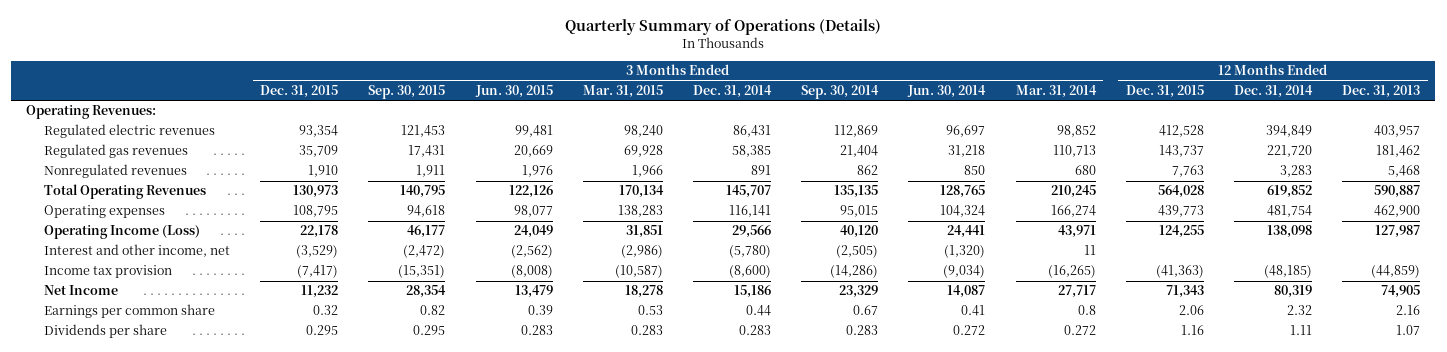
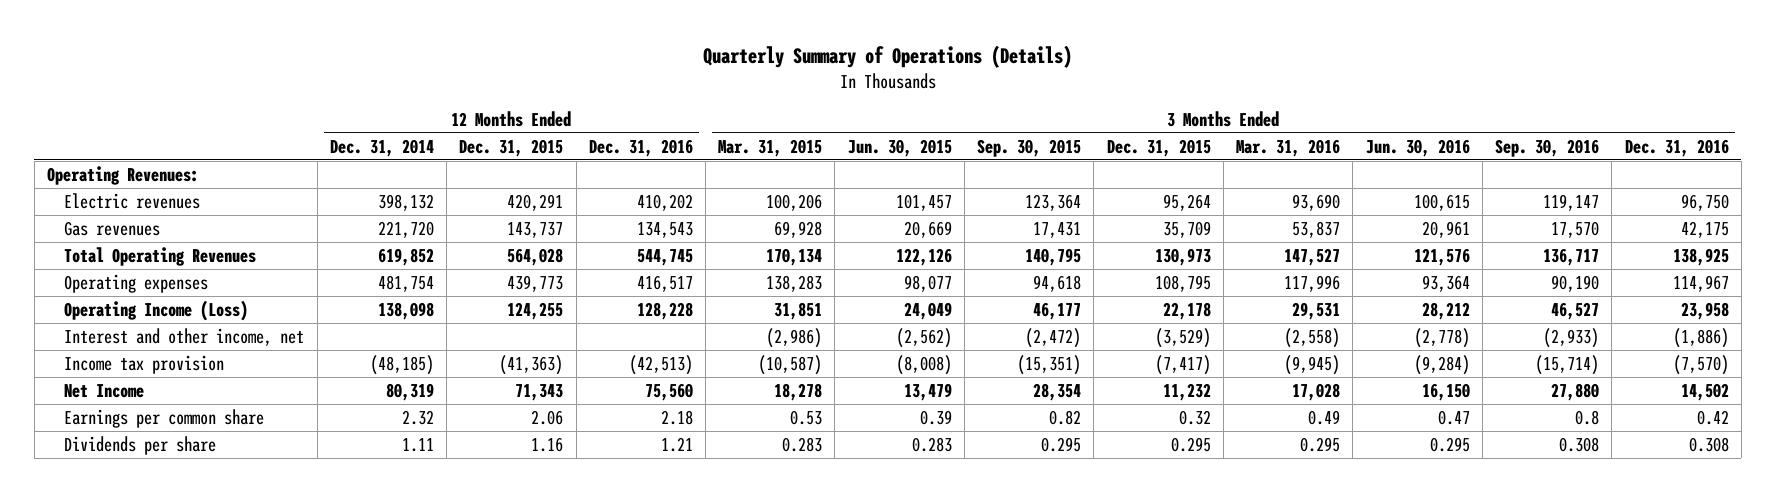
- | 3 Months Ended Dec. 31, 2015 | 3 Months Ended Sep. 30, 2015 | 3 Months Ended Jun. 30, 2015 | 3 Months Ended Mar. 31, 2015 | 3 Months Ended Dec. 31, 2014 | 3 Months Ended Sep. 30, 2014 | 3 Months Ended Jun. 30, 2014 | 3 Months Ended Mar. 31, 2014 | 12 Months Ended Dec. 31, 2015 | 12 Months Ended Dec. 31, 2014 | 12 Months Ended Dec. 31, 2013
+ | 12 Months Ended Dec. 31, 2014 | 12 Months Ended Dec. 31, 2015 | 12 Months Ended Dec. 31, 2016 | 3 Months Ended Mar. 31, 2015 | 3 Months Ended Jun. 30, 2015 | 3 Months Ended Sep. 30, 2015 | 3 Months Ended Dec. 31, 2015 | 3 Months Ended Mar. 31, 2016 | 3 Months Ended Jun. 30, 2016 | 3 Months Ended Sep. 30, 2016 | 3 Months Ended Dec. 31, 2016
- Regulated electric revenues | 93,354 | 121,453 | 99,481 | 98,240 | 86,431 | 112,869 | 96,697 | 98,852 | 412,528 | 394,849 | 403,957
- Regulated gas revenues | 35,709 | 17,431 | 20,669 | 69,928 | 58,385 | 21,404 | 31,218 | 110,713 | 143,737 | 221,720 | 181,462
- Nonregulated revenues | 1,910 | 1,911 | 1,976 | 1,966 | 891 | 862 | 850 | 680 | 7,763 | 3,283 | 5,468
+ Electric revenues | 398,132 | 420,291 | 410,202 | 100,206 | 101,457 | 123,364 | 95,264 | 93,690 | 100,615 | 119,147 | 96,750
+ Gas revenues | 221,720 | 143,737 | 134,543 | 69,928 | 20,669 | 17,431 | 35,709 | 53,837 | 20,961 | 17,570 | 42,175

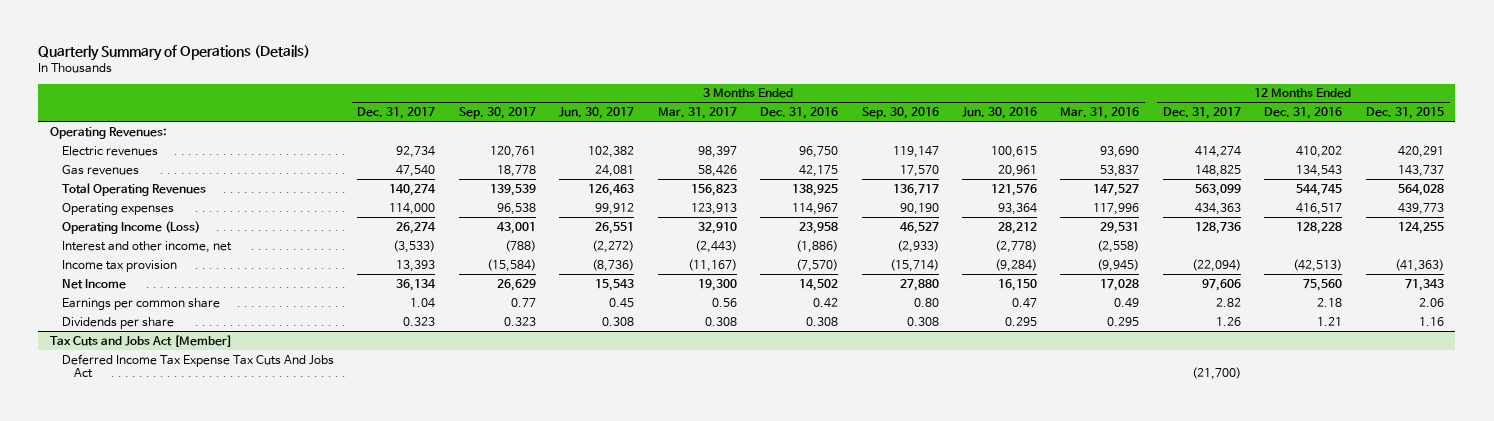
- | 12 Months Ended Dec. 31, 2014 | 12 Months Ended Dec. 31, 2015 | 12 Months Ended Dec. 31, 2016 | 3 Months Ended Mar. 31, 2015 | 3 Months Ended Jun. 30, 2015 | 3 Months Ended Sep. 30, 2015 | 3 Months Ended Dec. 31, 2015 | 3 Months Ended Mar. 31, 2016 | 3 Months Ended Jun. 30, 2016 | 3 Months Ended Sep. 30, 2016 | 3 Months Ended Dec. 31, 2016
+ | 3 Months Ended Dec. 31, 2017 | 3 Months Ended Sep. 30, 2017 | 3 Months Ended Jun. 30, 2017 | 3 Months Ended Mar. 31, 2017 | 3 Months Ended Dec. 31, 2016 | 3 Months Ended Sep. 30, 2016 | 3 Months Ended Jun. 30, 2016 | 3 Months Ended Mar. 31, 2016 | 12 Months Ended Dec. 31, 2017 | 12 Months Ended Dec. 31, 2016 | 12 Months Ended Dec. 31, 2015
- Earnings per common share | 2.32 | 2.06 | 2.18 | 0.53 | 0.39 | 0.82 | 0.32 | 0.49 | 0.47 | 0.8 | 0.42
+ Earnings per common share | 1.04 | 0.77 | 0.45 | 0.56 | 0.42 | 0.80 | 0.47 | 0.49 | 2.82 | 2.18 | 2.06
+ Tax Cuts and Jobs Act [Member]
+ Deferred Income Tax Expense Tax Cuts And Jobs Act | | | | | | | | | (21,700) | |

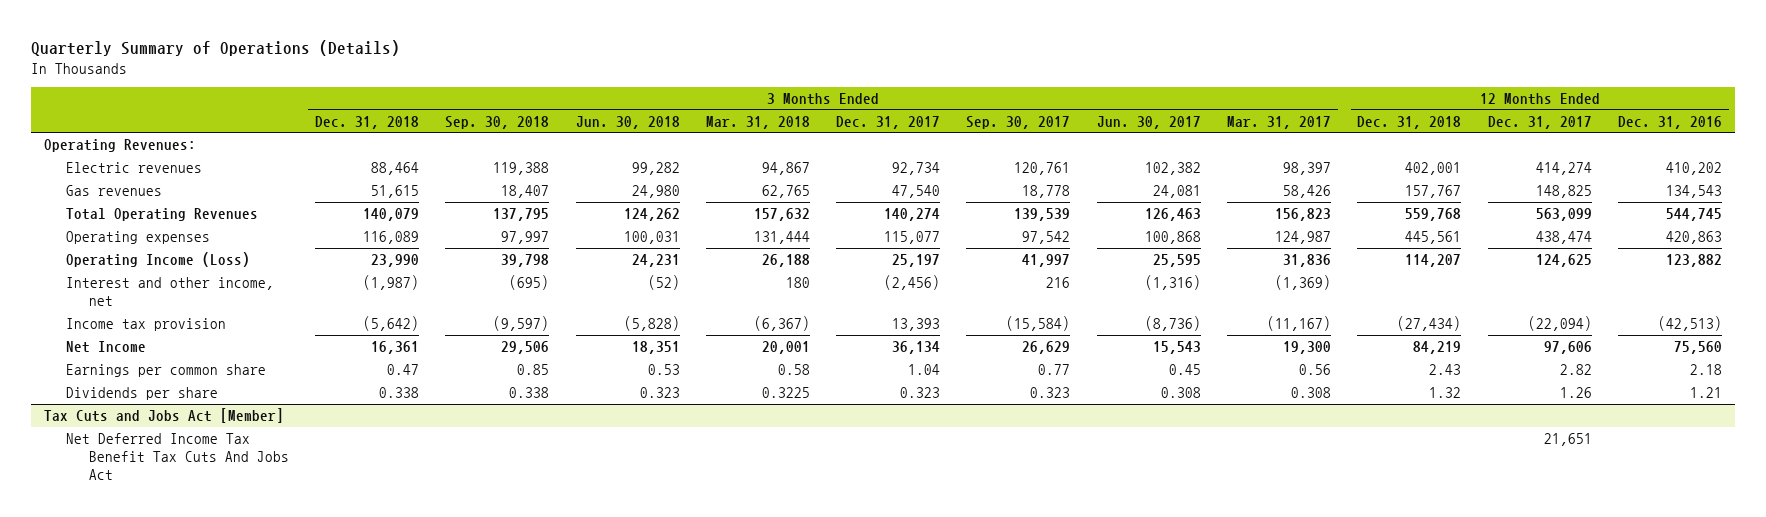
- | 3 Months Ended Dec. 31, 2017 | 3 Months Ended Sep. 30, 2017 | 3 Months Ended Jun. 30, 2017 | 3 Months Ended Mar. 31, 2017 | 3 Months Ended Dec. 31, 2016 | 3 Months Ended Sep. 30, 2016 | 3 Months Ended Jun. 30, 2016 | 3 Months Ended Mar. 31, 2016 | 12 Months Ended Dec. 31, 2017 | 12 Months Ended Dec. 31, 2016 | 12 Months Ended Dec. 31, 2015
+ | 3 Months Ended Dec. 31, 2018 | 3 Months Ended Sep. 30, 2018 | 3 Months Ended Jun. 30, 2018 | 3 Months Ended Mar. 31, 2018 | 3 Months Ended Dec. 31, 2017 | 3 Months Ended Sep. 30, 2017 | 3 Months Ended Jun. 30, 2017 | 3 Months Ended Mar. 31, 2017 | 12 Months Ended Dec. 31, 2018 | 12 Months Ended Dec. 31, 2017 | 12 Months Ended Dec. 31, 2016
- Operating expenses | 114,000 | 96,538 | 99,912 | 123,913 | 114,967 | 90,190 | 93,364 | 117,996 | 434,363 | 416,517 | 439,773
- Operating Income (Loss) | 26,274 | 43,001 | 26,551 | 32,910 | 23,958 | 46,527 | 28,212 | 29,531 | 128,736 | 128,228 | 124,255
- Interest and other income, net | (3,533) | (788) | (2,272) | (2,443) | (1,886) | (2,933) | (2,778) | (2,558) | | |
+ Operating expenses | 116,089 | 97,997 | 100,031 | 131,444 | 115,077 | 97,542 | 100,868 | 124,987 | 445,561 | 438,474 | 420,863
+ Operating Income (Loss) | 23,990 | 39,798 | 24,231 | 26,188 | 25,197 | 41,997 | 25,595 | 31,836 | 114,207 | 124,625 | 123,882
+ Interest and other income, net | (1,987) | (695) | (52) | 180 | (2,456) | 216 | (1,316) | (1,369) | | |
@ Tax Cuts and Jobs Act [Member]
- Deferred Income Tax Expense Tax Cuts And Jobs Act | | | | | | | | | (21,700) | |
+ Net Deferred Income Tax Benefit Tax Cuts And Jobs Act | | | | | | | | | | 21,651 |

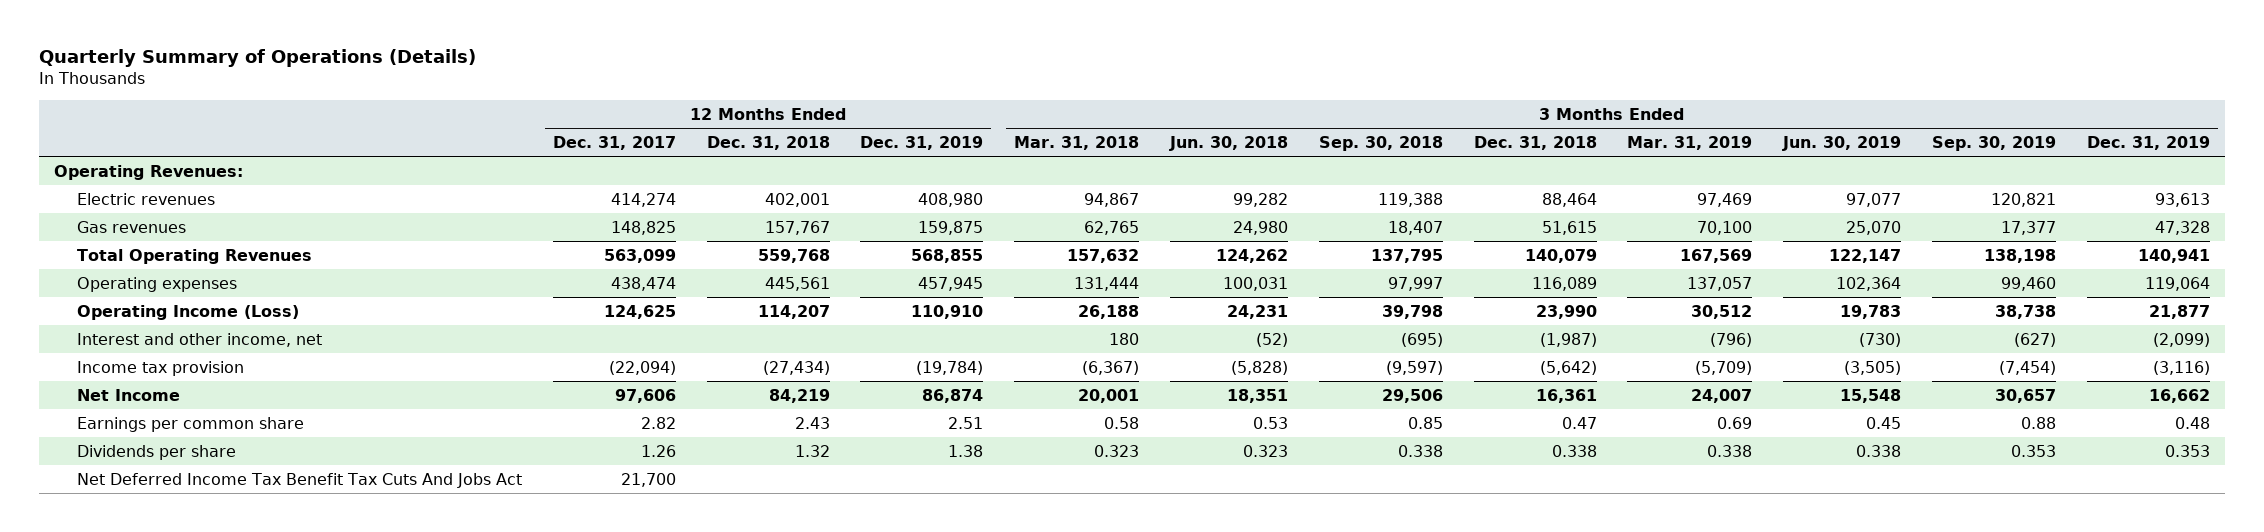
- | 3 Months Ended Dec. 31, 2018 | 3 Months Ended Sep. 30, 2018 | 3 Months Ended Jun. 30, 2018 | 3 Months Ended Mar. 31, 2018 | 3 Months Ended Dec. 31, 2017 | 3 Months Ended Sep. 30, 2017 | 3 Months Ended Jun. 30, 2017 | 3 Months Ended Mar. 31, 2017 | 12 Months Ended Dec. 31, 2018 | 12 Months Ended Dec. 31, 2017 | 12 Months Ended Dec. 31, 2016
+ | 12 Months Ended Dec. 31, 2017 | 12 Months Ended Dec. 31, 2018 | 12 Months Ended Dec. 31, 2019 | 3 Months Ended Mar. 31, 2018 | 3 Months Ended Jun. 30, 2018 | 3 Months Ended Sep. 30, 2018 | 3 Months Ended Dec. 31, 2018 | 3 Months Ended Mar. 31, 2019 | 3 Months Ended Jun. 30, 2019 | 3 Months Ended Sep. 30, 2019 | 3 Months Ended Dec. 31, 2019
- Dividends per share | 0.338 | 0.338 | 0.323 | 0.3225 | 0.323 | 0.323 | 0.308 | 0.308 | 1.32 | 1.26 | 1.21
- Tax Cuts and Jobs Act [Member]
- Net Deferred Income Tax Benefit Tax Cuts And Jobs Act | | | | | | | | | | 21,651 |
+ Dividends per share | 1.26 | 1.32 | 1.38 | 0.323 | 0.323 | 0.338 | 0.338 | 0.338 | 0.338 | 0.353 | 0.353
+ Net Deferred Income Tax Benefit Tax Cuts And Jobs Act | 21,700 | | | | | | | | | |

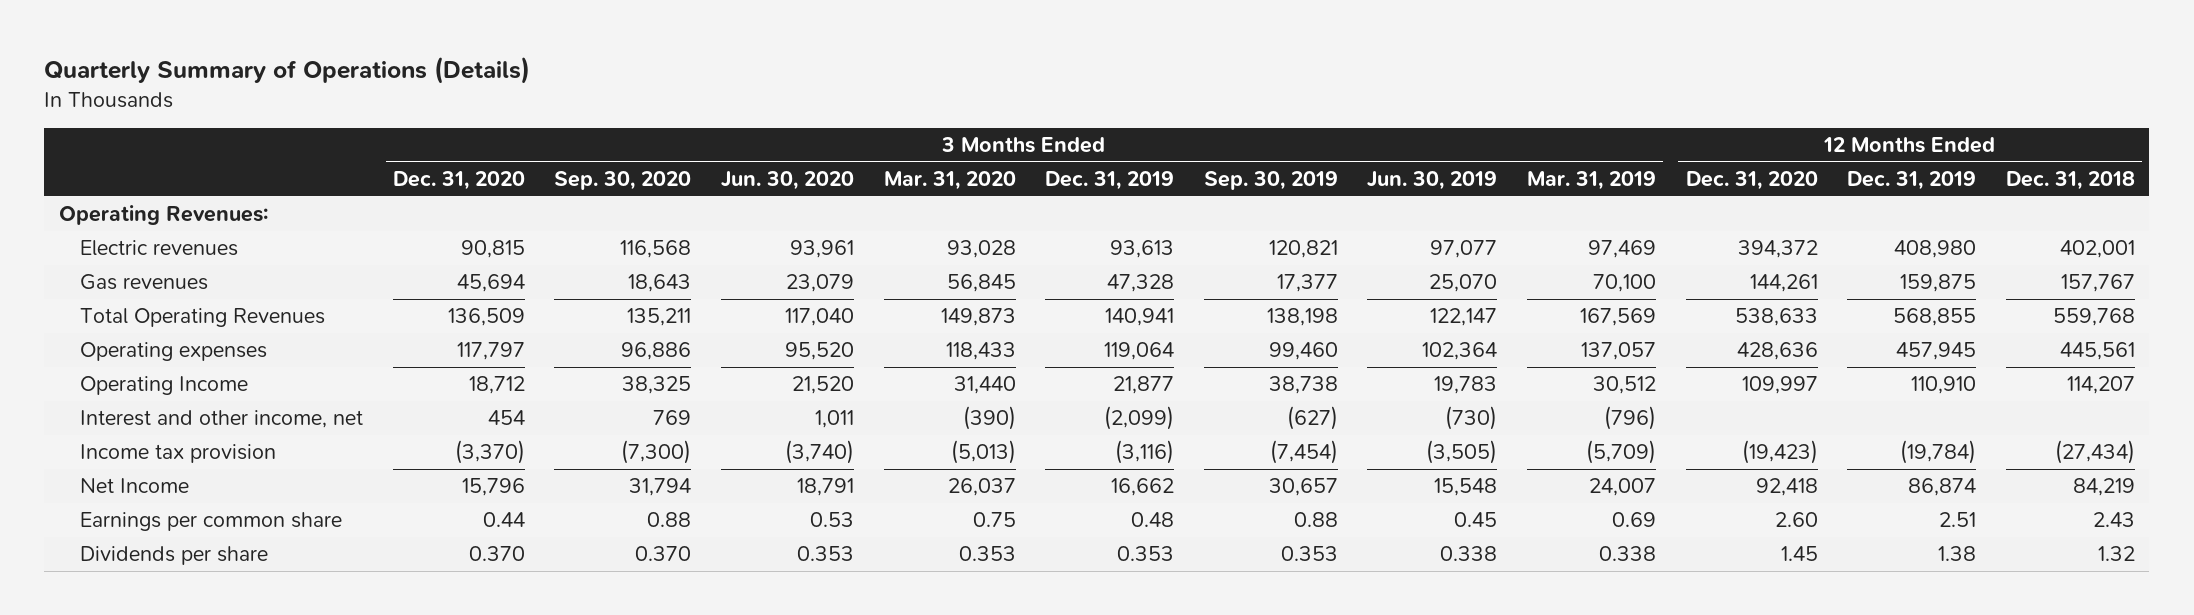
- | 12 Months Ended Dec. 31, 2017 | 12 Months Ended Dec. 31, 2018 | 12 Months Ended Dec. 31, 2019 | 3 Months Ended Mar. 31, 2018 | 3 Months Ended Jun. 30, 2018 | 3 Months Ended Sep. 30, 2018 | 3 Months Ended Dec. 31, 2018 | 3 Months Ended Mar. 31, 2019 | 3 Months Ended Jun. 30, 2019 | 3 Months Ended Sep. 30, 2019 | 3 Months Ended Dec. 31, 2019
+ | 3 Months Ended Dec. 31, 2020 | 3 Months Ended Sep. 30, 2020 | 3 Months Ended Jun. 30, 2020 | 3 Months Ended Mar. 31, 2020 | 3 Months Ended Dec. 31, 2019 | 3 Months Ended Sep. 30, 2019 | 3 Months Ended Jun. 30, 2019 | 3 Months Ended Mar. 31, 2019 | 12 Months Ended Dec. 31, 2020 | 12 Months Ended Dec. 31, 2019 | 12 Months Ended Dec. 31, 2018
- Operating Income (Loss) | 124,625 | 114,207 | 110,910 | 26,188 | 24,231 | 39,798 | 23,990 | 30,512 | 19,783 | 38,738 | 21,877
+ Operating Income | 18,712 | 38,325 | 21,520 | 31,440 | 21,877 | 38,738 | 19,783 | 30,512 | 109,997 | 110,910 | 114,207
- Net Deferred Income Tax Benefit Tax Cuts And Jobs Act | 21,700 | | | | | | | | | |

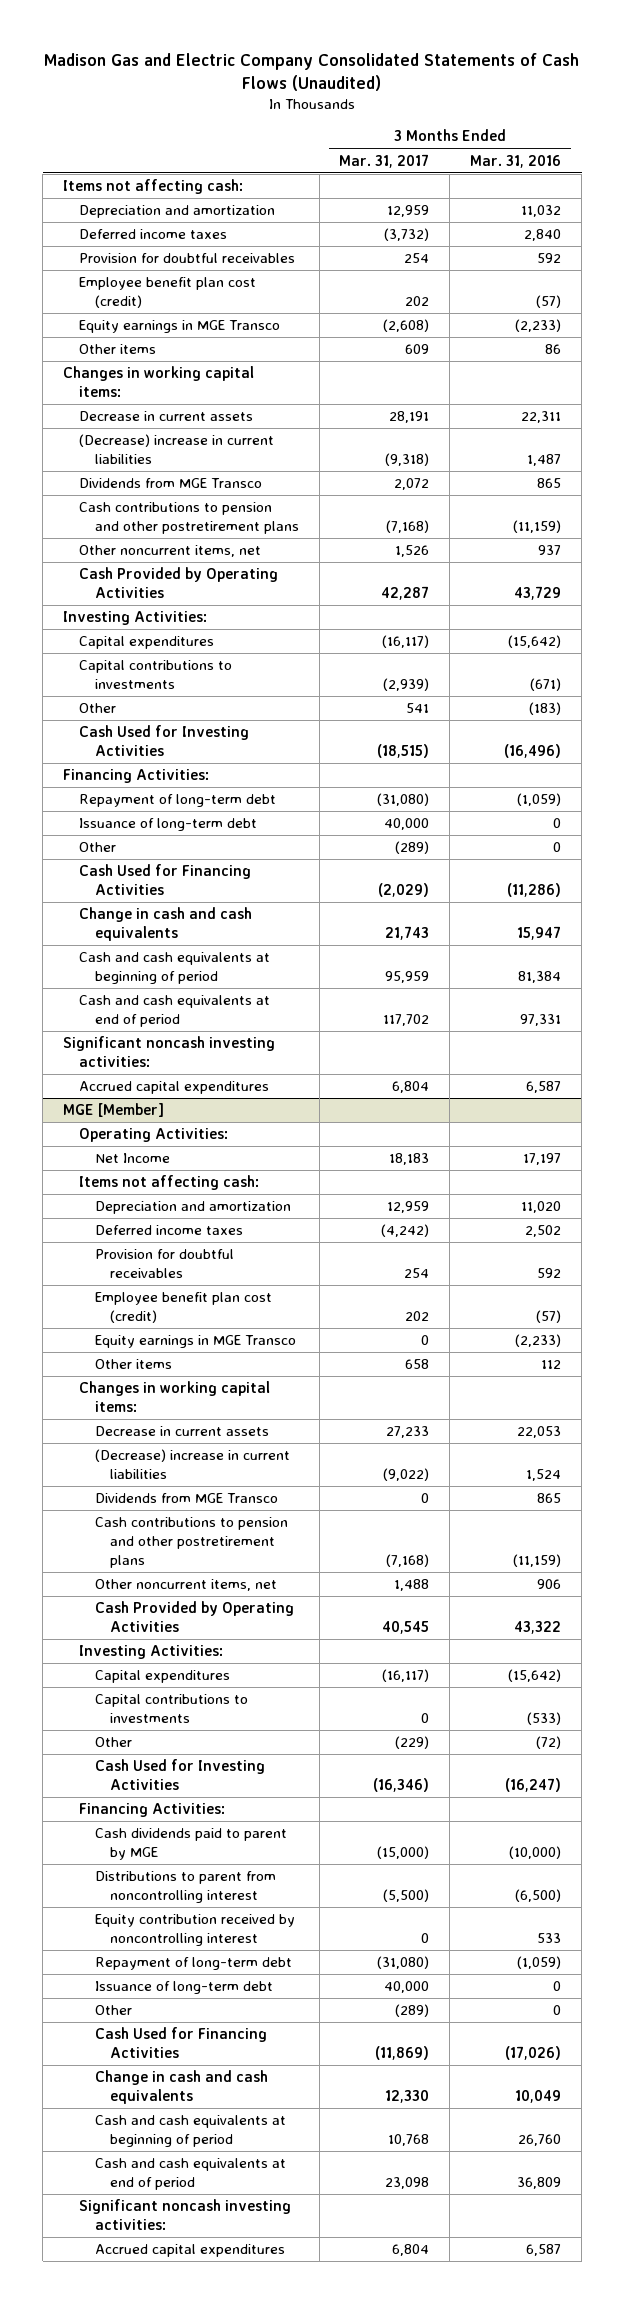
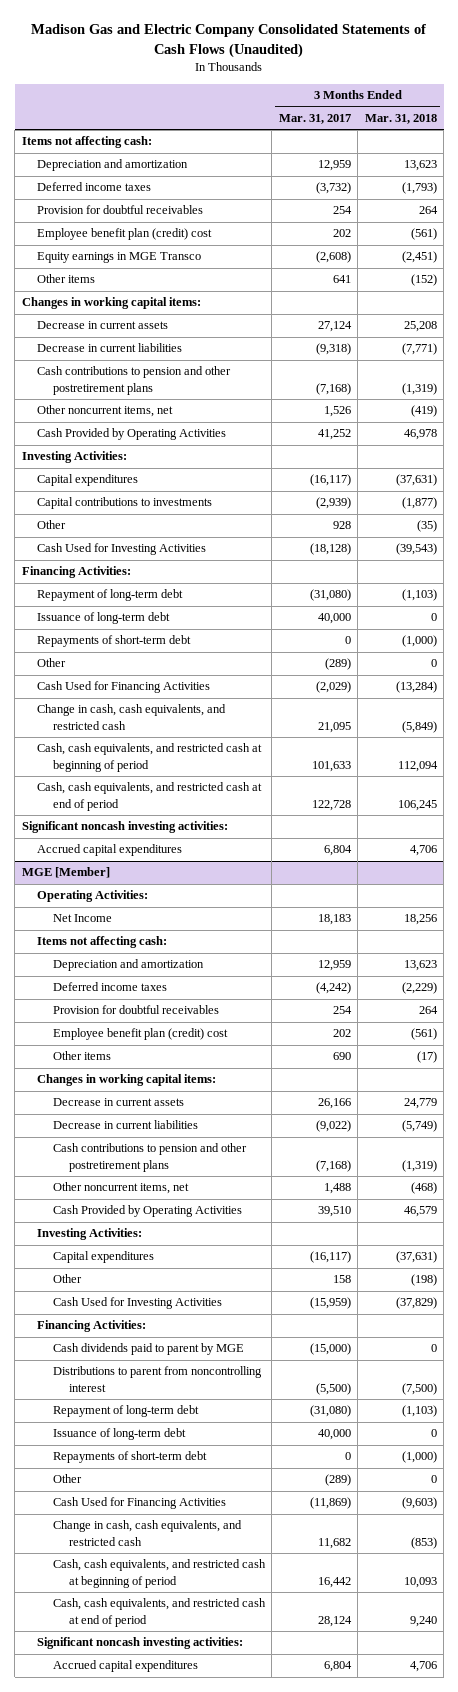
- | 3 Months Ended Mar. 31, 2017 | 3 Months Ended Mar. 31, 2016
+ | 3 Months Ended Mar. 31, 2017 | 3 Months Ended Mar. 31, 2018
- Employee benefit plan cost (credit) | 202 | (57)
+ Employee benefit plan (credit) cost | 202 | (561)
- Other items | 609 | 86
+ Other items | 641 | (152)
- Decrease in current assets | 28,191 | 22,311
- (Decrease) increase in current liabilities | (9,318) | 1,487
- Dividends from MGE Transco | 2,072 | 865
+ Decrease in current assets | 27,124 | 25,208
+ Decrease in current liabilities | (9,318) | (7,771)
- Cash Provided by Operating Activities | 42,287 | 43,729
+ Cash Provided by Operating Activities | 41,252 | 46,978
- Other | 541 | (183)
- Cash Used for Investing Activities | (18,515) | (16,496)
+ Other | 928 | (35)
+ Cash Used for Investing Activities | (18,128) | (39,543)
+ Repayments of short-term debt | 0 | (1,000)
- Change in cash and cash equivalents | 21,743 | 15,947
- Cash and cash equivalents at beginning of period | 95,959 | 81,384
- Cash and cash equivalents at end of period | 117,702 | 97,331
+ Change in cash, cash equivalents, and restricted cash | 21,095 | (5,849)
+ Cash, cash equivalents, and restricted cash at beginning of period | 101,633 | 112,094
+ Cash, cash equivalents, and restricted cash at end of period | 122,728 | 106,245
@ MGE [Member]
- Employee benefit plan cost (credit) | 202 | (57)
- Equity earnings in MGE Transco | 0 | (2,233)
- Other items | 658 | 112
+ Employee benefit plan (credit) cost | 202 | (561)
+ Other items | 690 | (17)
- Decrease in current assets | 27,233 | 22,053
- (Decrease) increase in current liabilities | (9,022) | 1,524
- Dividends from MGE Transco | 0 | 865
+ Decrease in current assets | 26,166 | 24,779
+ Decrease in current liabilities | (9,022) | (5,749)
- Cash Provided by Operating Activities | 40,545 | 43,322
+ Cash Provided by Operating Activities | 39,510 | 46,579
- Capital contributions to investments | 0 | (533)
- Other | (229) | (72)
- Cash Used for Investing Activities | (16,346) | (16,247)
+ Other | 158 | (198)
+ Cash Used for Investing Activities | (15,959) | (37,829)
- Equity contribution received by noncontrolling interest | 0 | 533
+ Repayments of short-term debt | 0 | (1,000)
- Change in cash and cash equivalents | 12,330 | 10,049
- Cash and cash equivalents at beginning of period | 10,768 | 26,760
- Cash and cash equivalents at end of period | 23,098 | 36,809
+ Change in cash, cash equivalents, and restricted cash | 11,682 | (853)
+ Cash, cash equivalents, and restricted cash at beginning of period | 16,442 | 10,093
+ Cash, cash equivalents, and restricted cash at end of period | 28,124 | 9,240

